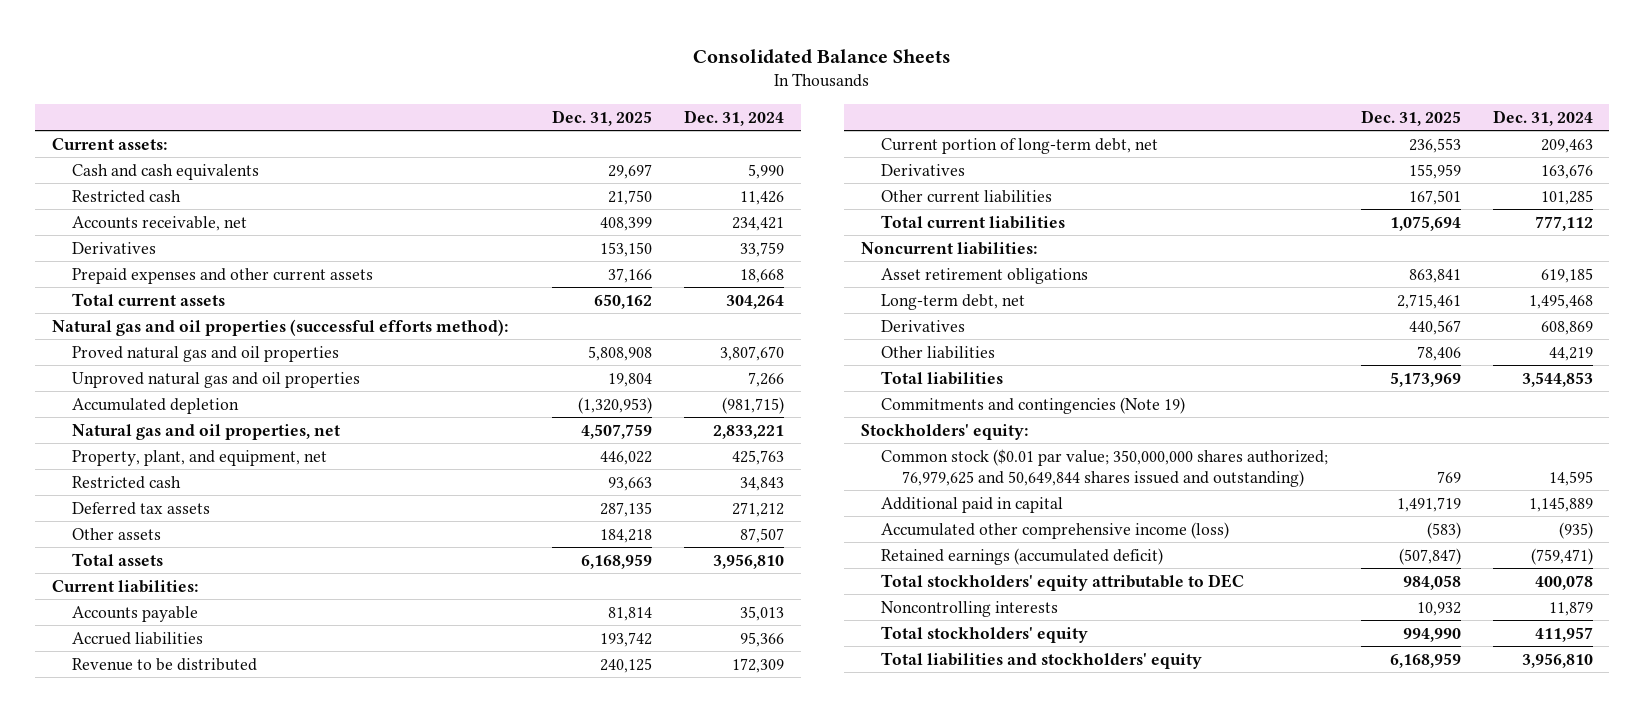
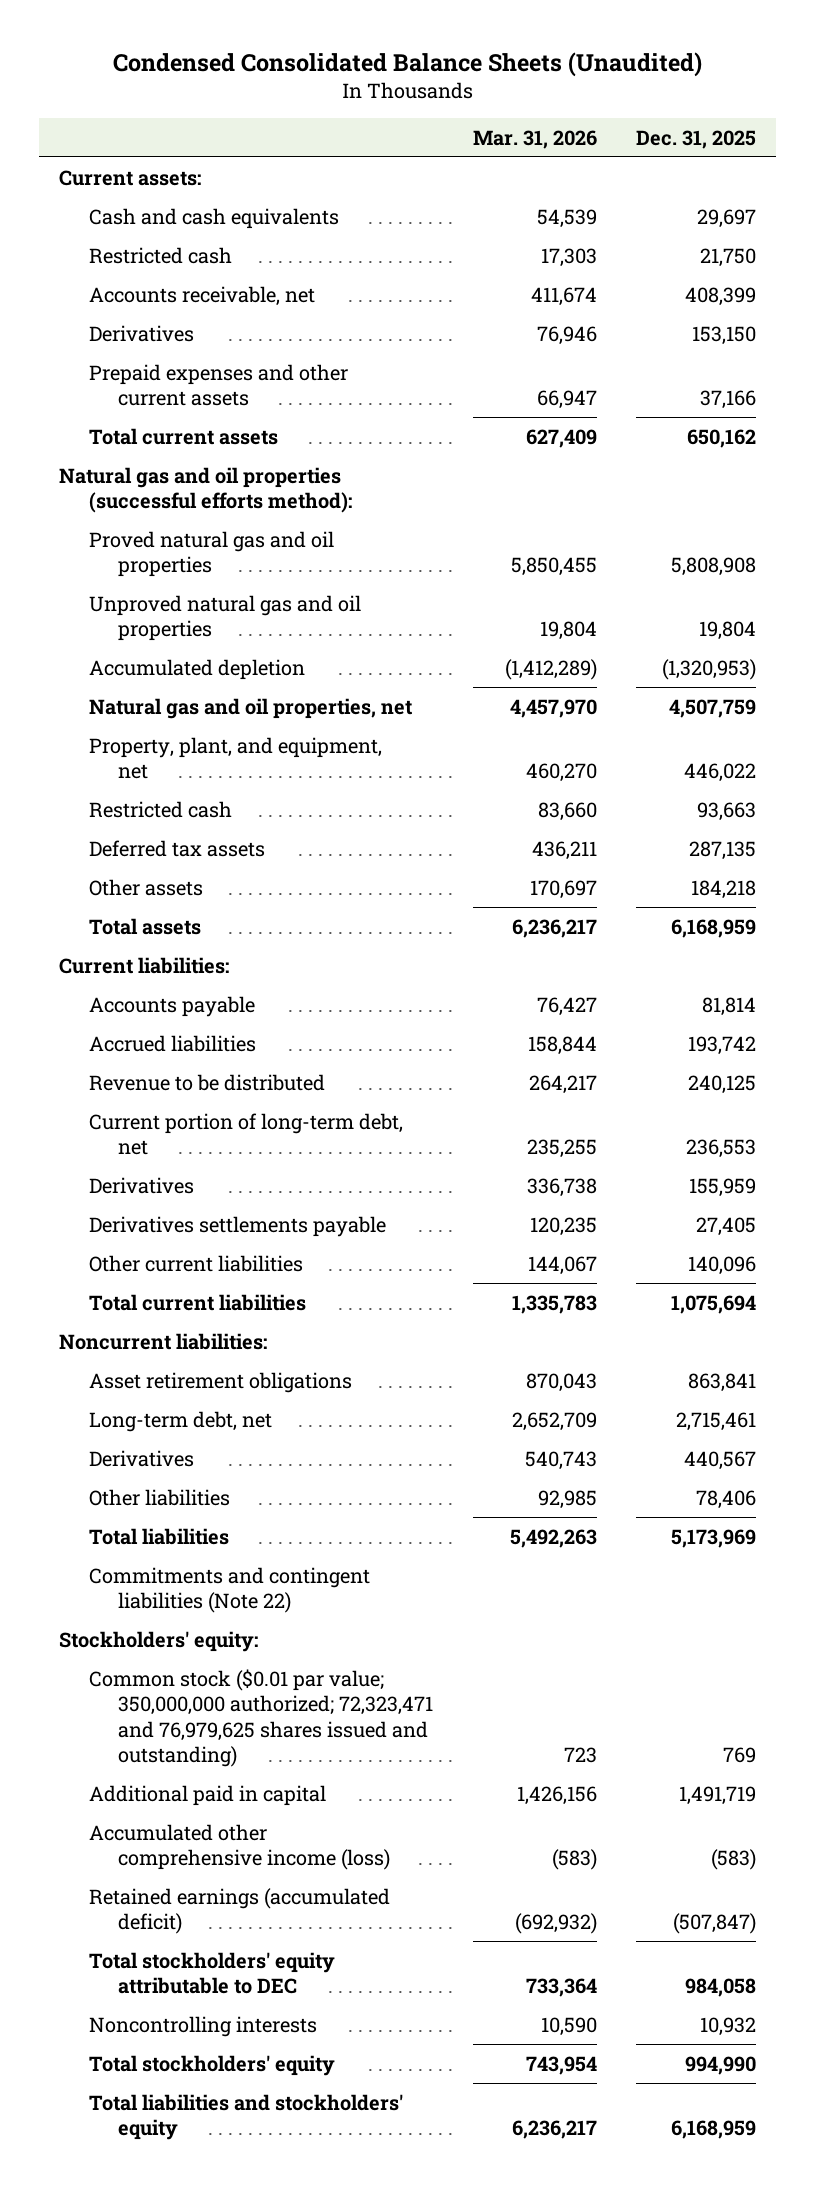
- Consolidated Balance Sheets
+ Condensed Consolidated Balance Sheets (Unaudited)
- | Dec. 31, 2025 | Dec. 31, 2024
+ | Mar. 31, 2026 | Dec. 31, 2025
- Other current liabilities | 167,501 | 101,285
+ Derivatives settlements payable | 120,235 | 27,405
+ Other current liabilities | 144,067 | 140,096
- Commitments and contingencies (Note 19)
+ Commitments and contingent liabilities (Note 22)
- Common stock ($0.01 par value; 350,000,000 shares authorized; 76,979,625 and 50,649,844 shares issued and outstanding) | 769 | 14,595
+ Common stock ($0.01 par value; 350,000,000 authorized; 72,323,471 and 76,979,625 shares issued and outstanding) | 723 | 769

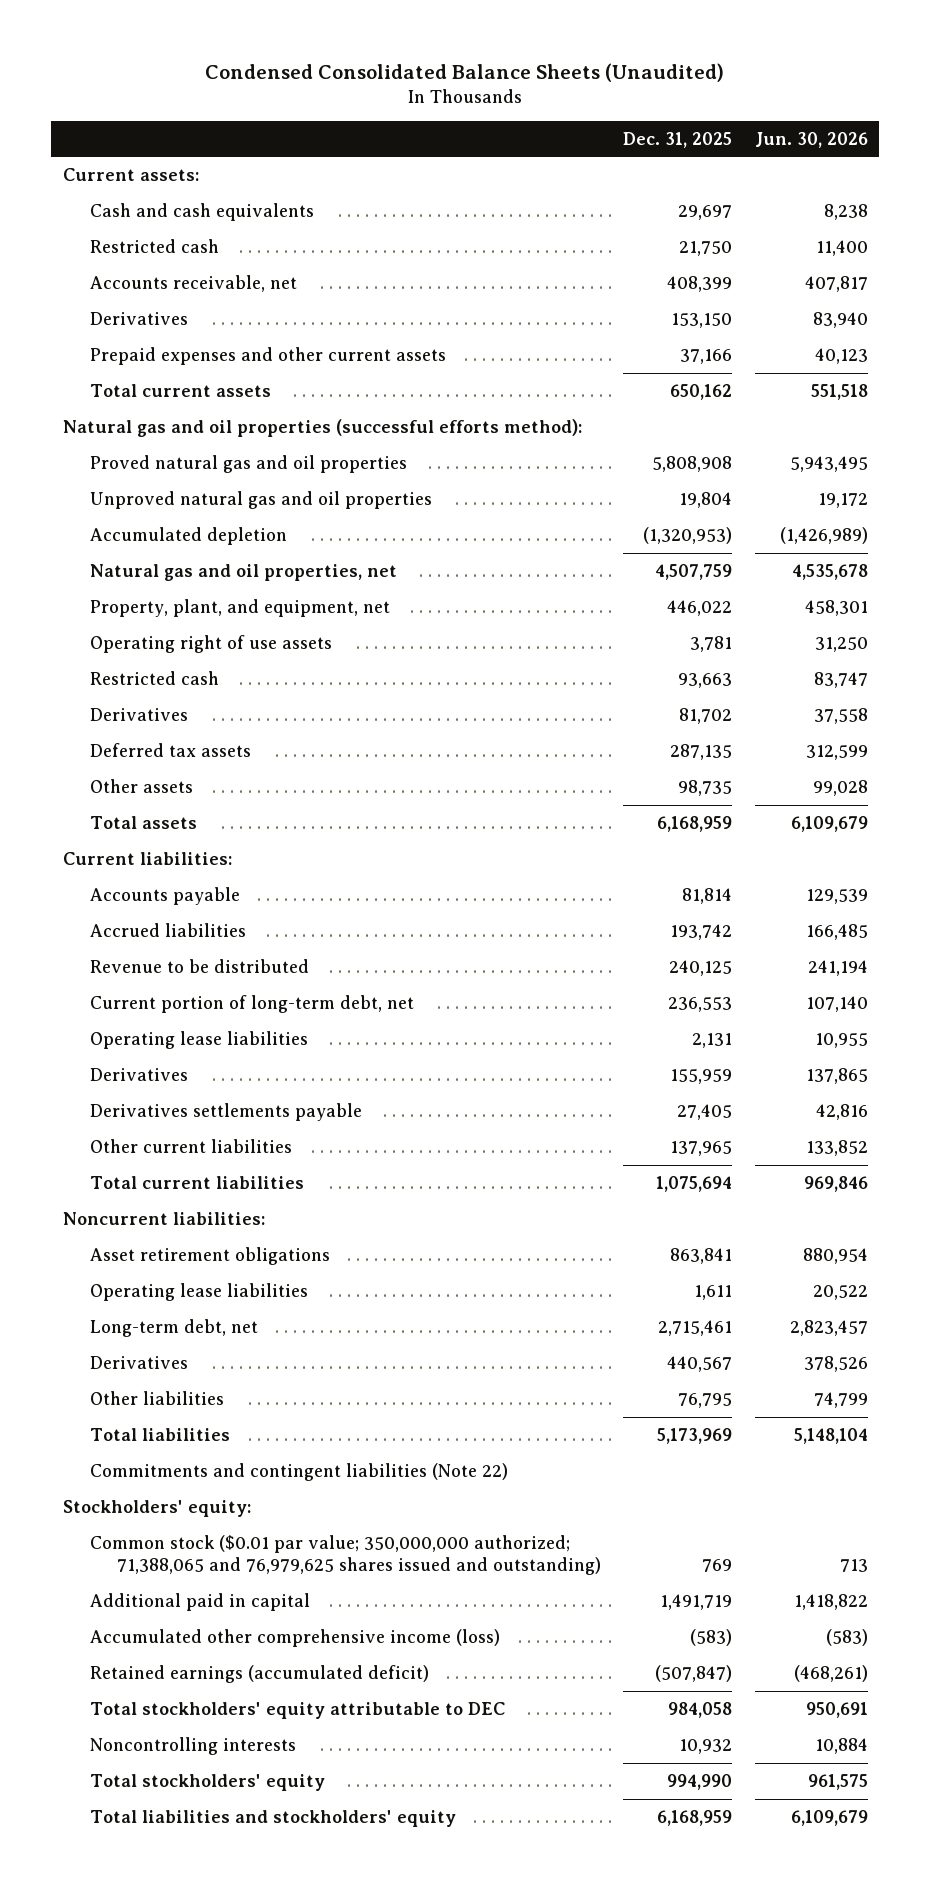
- | Mar. 31, 2026 | Dec. 31, 2025
+ | Dec. 31, 2025 | Jun. 30, 2026
+ Operating right of use assets | 3,781 | 31,250
+ Derivatives | 81,702 | 37,558
- Other assets | 170,697 | 184,218
+ Other assets | 98,735 | 99,028
+ Operating lease liabilities | 2,131 | 10,955
- Other current liabilities | 144,067 | 140,096
+ Other current liabilities | 137,965 | 133,852
+ Operating lease liabilities | 1,611 | 20,522
- Other liabilities | 92,985 | 78,406
+ Other liabilities | 76,795 | 74,799
- Common stock ($0.01 par value; 350,000,000 authorized; 72,323,471 and 76,979,625 shares issued and outstanding) | 723 | 769
+ Common stock ($0.01 par value; 350,000,000 authorized; 71,388,065 and 76,979,625 shares issued and outstanding) | 769 | 713

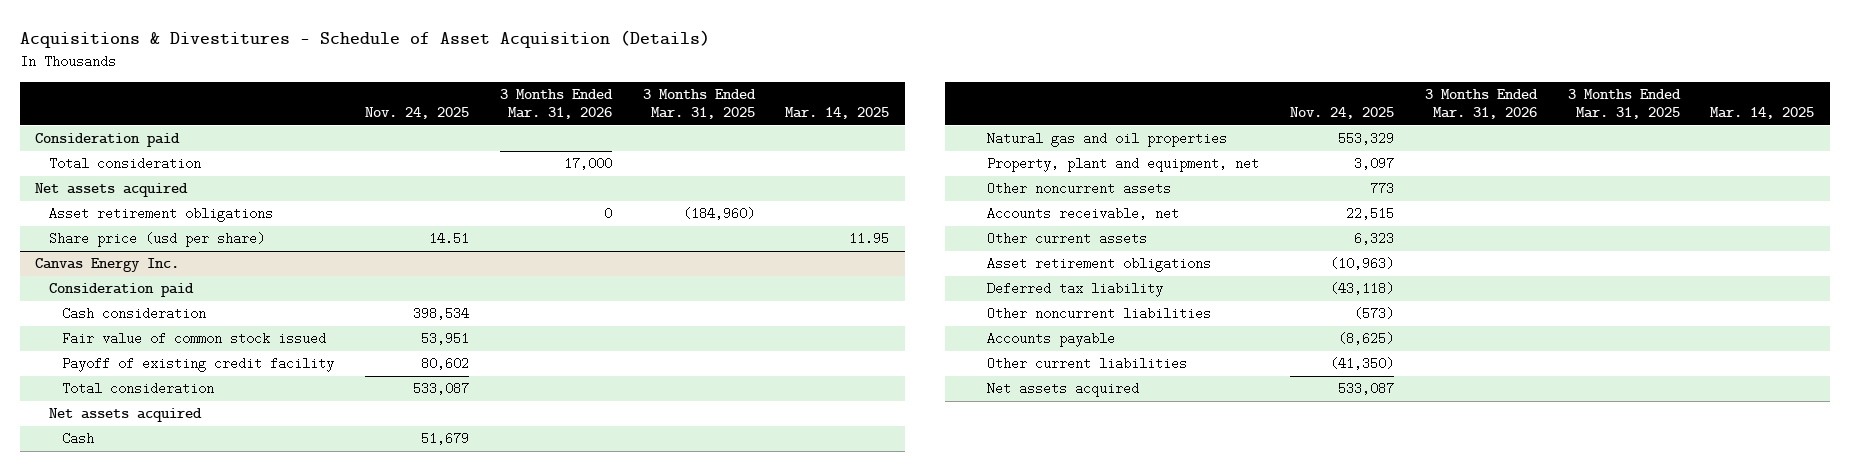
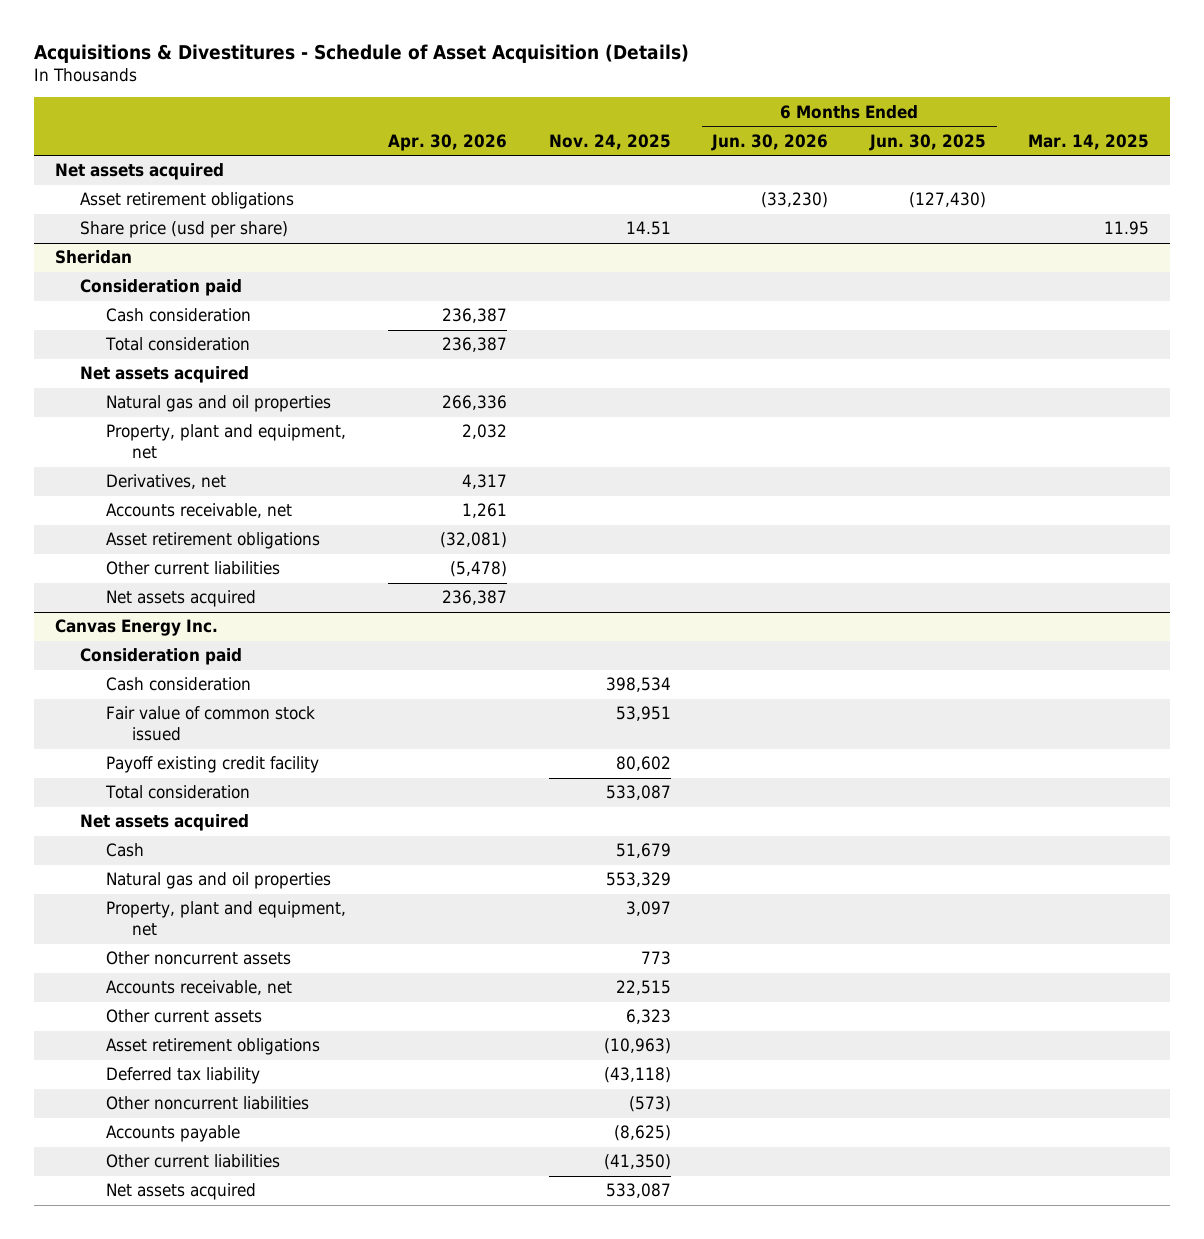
- | Nov. 24, 2025 | 3 Months Ended Mar. 31, 2026 | 3 Months Ended Mar. 31, 2025 | Mar. 14, 2025
+ | Apr. 30, 2026 | Nov. 24, 2025 | 6 Months Ended Jun. 30, 2026 | 6 Months Ended Jun. 30, 2025 | Mar. 14, 2025
+ Net assets acquired
+ Asset retirement obligations | | | (33,230) | (127,430) |
moved up: Share price (usd per share) | | 14.51 | | | 11.95
+ Sheridan
+ Cash consideration | 236,387 | | | |
+ Natural gas and oil properties | 266,336 | | | |
+ Property, plant and equipment, net | 2,032 | | | |
+ Derivatives, net | 4,317 | | | |
+ Accounts receivable, net | 1,261 | | | |
+ Other current liabilities | (5,478) | | | |
+ Net assets acquired | 236,387 | | | |
@ Canvas Energy Inc.
- Payoff of existing credit facility | 80,602 | | |
+ Payoff existing credit facility | | 80,602 | | |

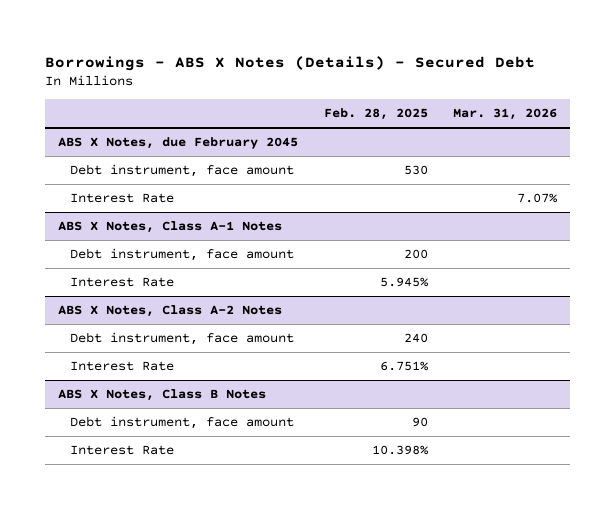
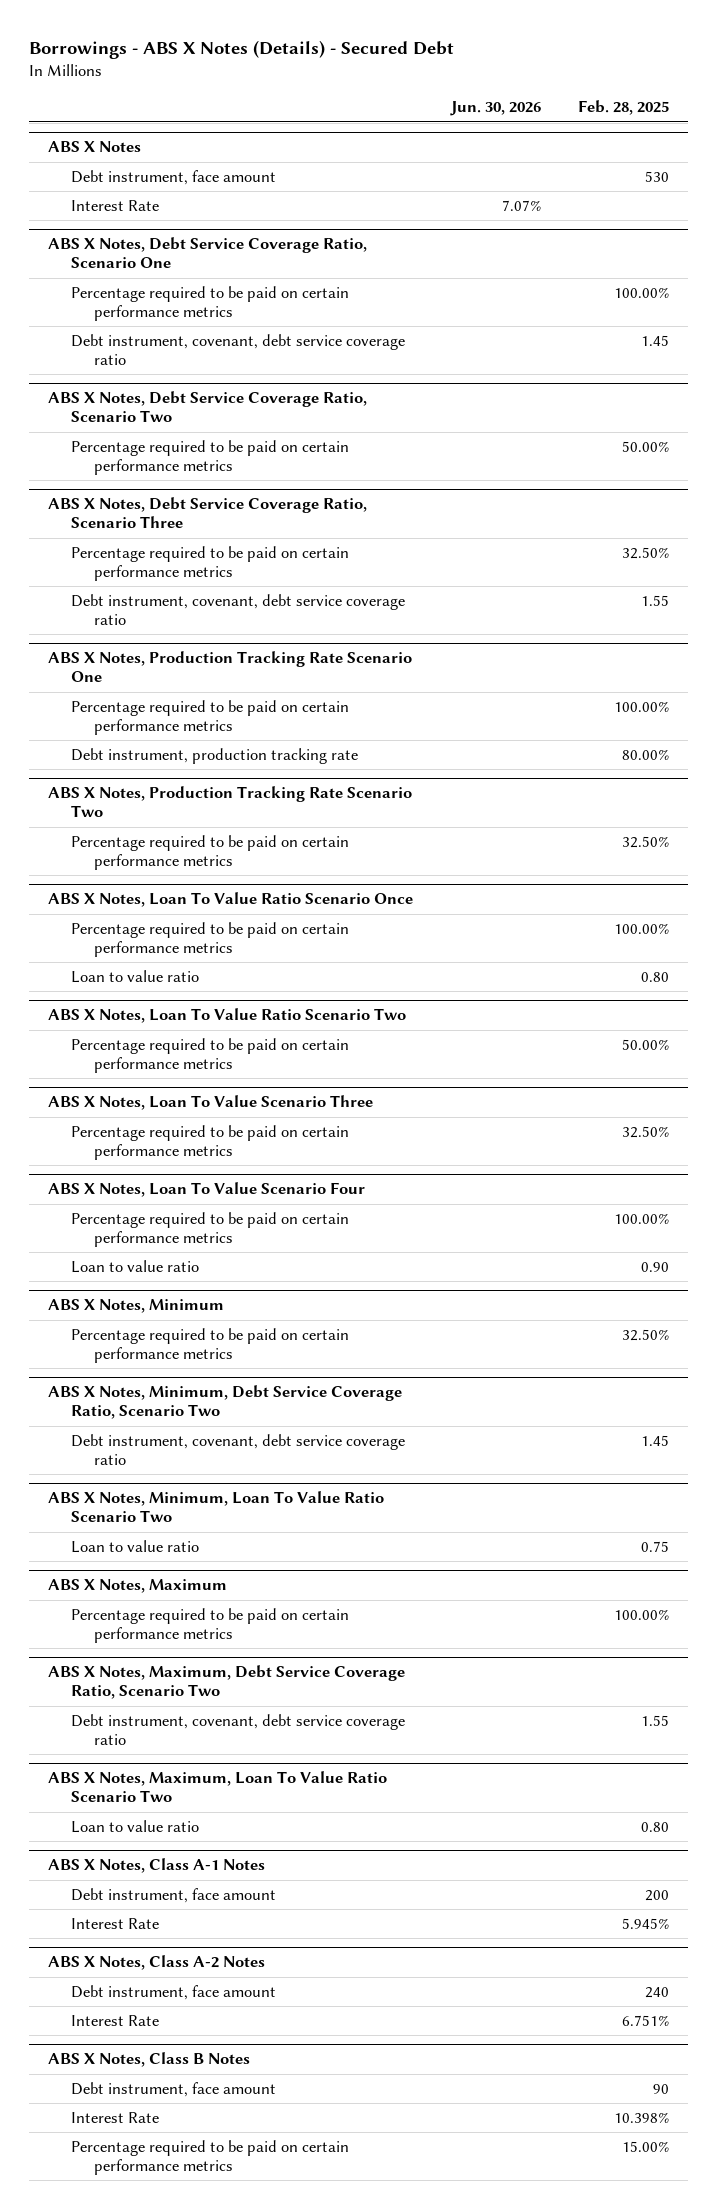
- | Feb. 28, 2025 | Mar. 31, 2026
+ | Jun. 30, 2026 | Feb. 28, 2025
- ABS X Notes, due February 2045
+ ABS X Notes
+ ABS X Notes, Debt Service Coverage Ratio, Scenario One
+ Percentage required to be paid on certain performance metrics | | 100.00%
+ Debt instrument, covenant, debt service coverage ratio | | 1.45
+ ABS X Notes, Debt Service Coverage Ratio, Scenario Two
+ Percentage required to be paid on certain performance metrics | | 50.00%
+ ABS X Notes, Debt Service Coverage Ratio, Scenario Three
+ Percentage required to be paid on certain performance metrics | | 32.50%
+ Debt instrument, covenant, debt service coverage ratio | | 1.55
+ ABS X Notes, Production Tracking Rate Scenario One
+ Percentage required to be paid on certain performance metrics | | 100.00%
+ Debt instrument, production tracking rate | | 80.00%
+ ABS X Notes, Production Tracking Rate Scenario Two
+ Percentage required to be paid on certain performance metrics | | 32.50%
+ ABS X Notes, Loan To Value Ratio Scenario Once
+ Percentage required to be paid on certain performance metrics | | 100.00%
+ Loan to value ratio | | 0.80
+ ABS X Notes, Loan To Value Ratio Scenario Two
+ Percentage required to be paid on certain performance metrics | | 50.00%
+ ABS X Notes, Loan To Value Scenario Three
+ Percentage required to be paid on certain performance metrics | | 32.50%
+ ABS X Notes, Loan To Value Scenario Four
+ Percentage required to be paid on certain performance metrics | | 100.00%
+ Loan to value ratio | | 0.90
+ ABS X Notes, Minimum
+ Percentage required to be paid on certain performance metrics | | 32.50%
+ ABS X Notes, Minimum, Debt Service Coverage Ratio, Scenario Two
+ Debt instrument, covenant, debt service coverage ratio | | 1.45
+ ABS X Notes, Minimum, Loan To Value Ratio Scenario Two
+ Loan to value ratio | | 0.75
+ ABS X Notes, Maximum
+ Percentage required to be paid on certain performance metrics | | 100.00%
+ ABS X Notes, Maximum, Debt Service Coverage Ratio, Scenario Two
+ Debt instrument, covenant, debt service coverage ratio | | 1.55
+ ABS X Notes, Maximum, Loan To Value Ratio Scenario Two
+ Loan to value ratio | | 0.80
@ ABS X Notes, Class B Notes
+ Percentage required to be paid on certain performance metrics | | 15.00%

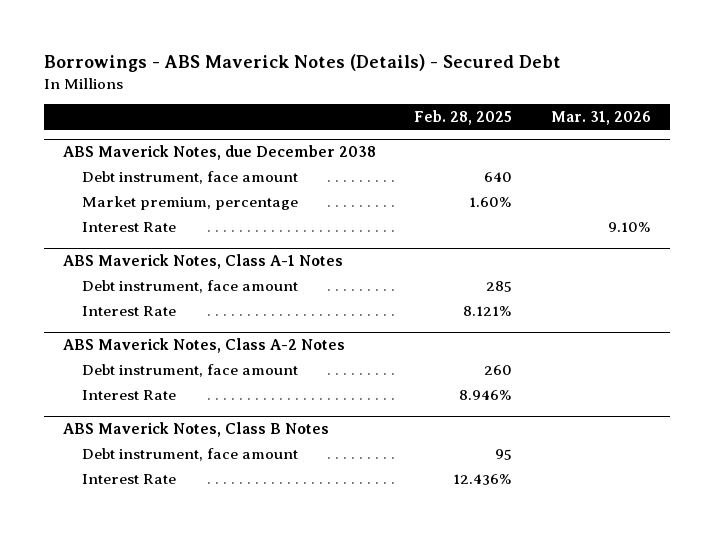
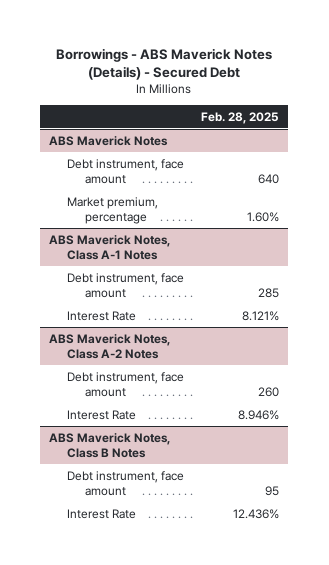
- | Feb. 28, 2025 | Mar. 31, 2026
+ | Feb. 28, 2025
- ABS Maverick Notes, due December 2038
+ ABS Maverick Notes
- Interest Rate | | 9.10%

